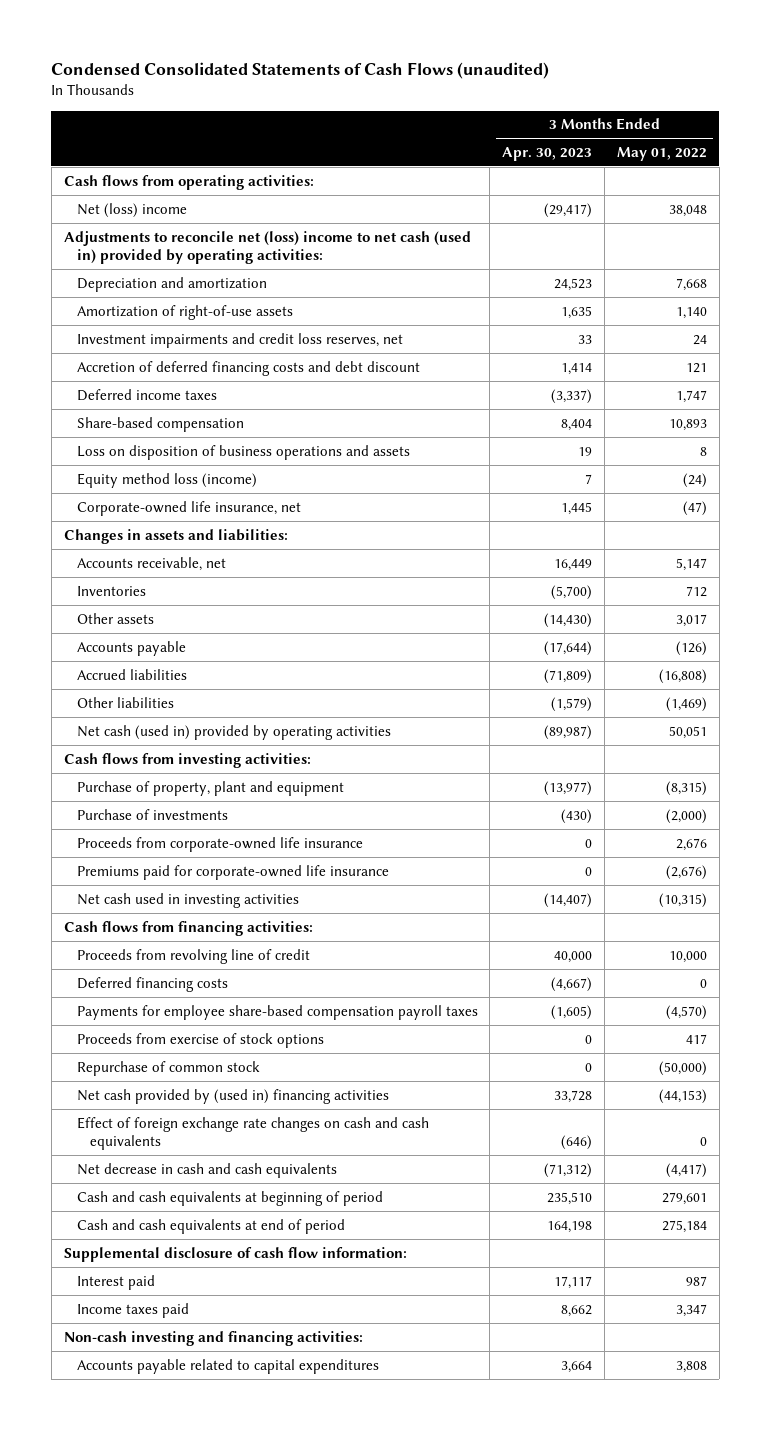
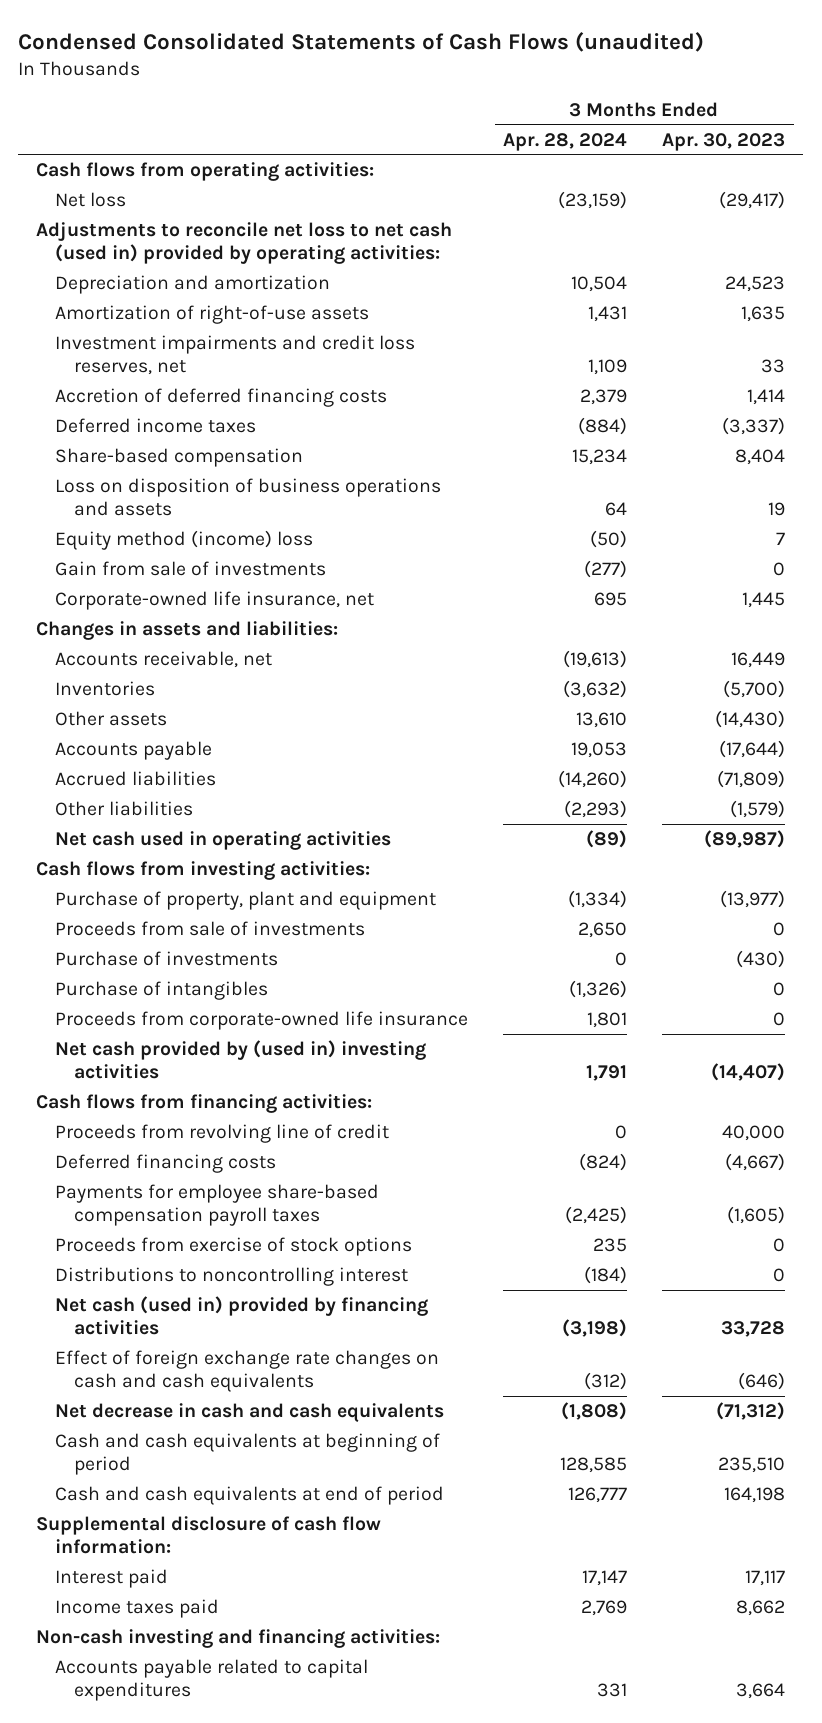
- | 3 Months Ended Apr. 30, 2023 | 3 Months Ended May 01, 2022
+ | 3 Months Ended Apr. 28, 2024 | 3 Months Ended Apr. 30, 2023
- Net (loss) income | (29,417) | 38,048
- Adjustments to reconcile net (loss) income to net cash (used in) provided by operating activities:
+ Net loss | (23,159) | (29,417)
+ Adjustments to reconcile net loss to net cash (used in) provided by operating activities:
- Accretion of deferred financing costs and debt discount | 1,414 | 121
+ Accretion of deferred financing costs | 2,379 | 1,414
- Equity method loss (income) | 7 | (24)
+ Equity method (income) loss | (50) | 7
+ Gain from sale of investments | (277) | 0
- Net cash (used in) provided by operating activities | (89,987) | 50,051
+ Net cash used in operating activities | (89) | (89,987)
+ Proceeds from sale of investments | 2,650 | 0
+ Purchase of intangibles | (1,326) | 0
- Premiums paid for corporate-owned life insurance | 0 | (2,676)
- Net cash used in investing activities | (14,407) | (10,315)
+ Net cash provided by (used in) investing activities | 1,791 | (14,407)
- Repurchase of common stock | 0 | (50,000)
- Net cash provided by (used in) financing activities | 33,728 | (44,153)
+ Distributions to noncontrolling interest | (184) | 0
+ Net cash (used in) provided by financing activities | (3,198) | 33,728

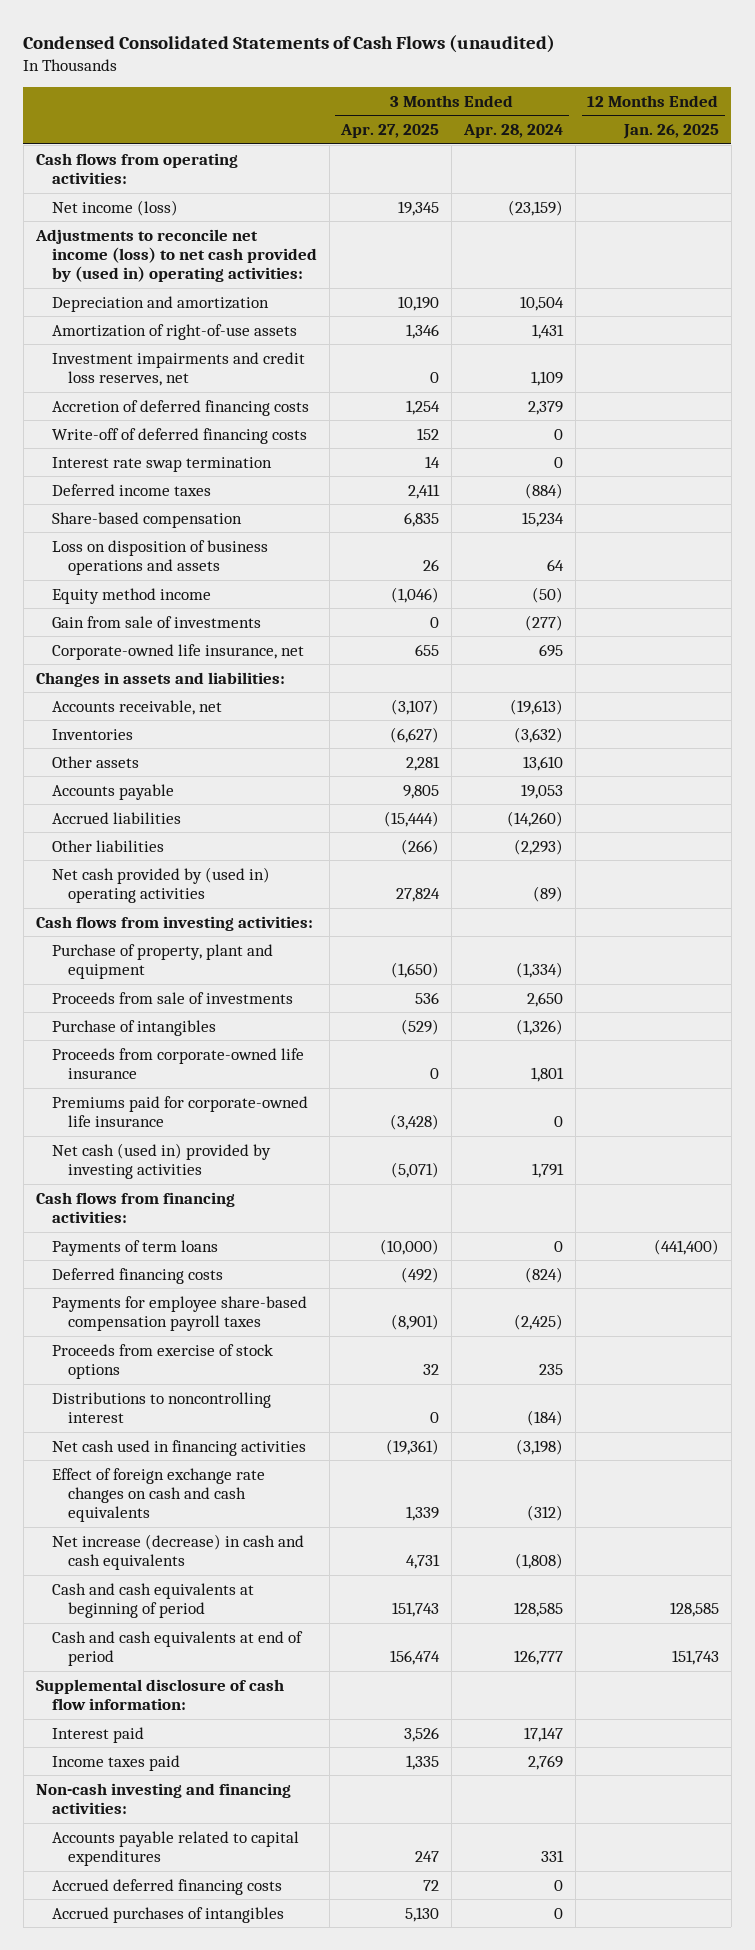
- | 3 Months Ended Apr. 28, 2024 | 3 Months Ended Apr. 30, 2023
+ | 3 Months Ended Apr. 27, 2025 | 3 Months Ended Apr. 28, 2024 | 12 Months Ended Jan. 26, 2025
- Net loss | (23,159) | (29,417)
- Adjustments to reconcile net loss to net cash (used in) provided by operating activities:
+ Net income (loss) | 19,345 | (23,159) |
+ Adjustments to reconcile net income (loss) to net cash provided by (used in) operating activities:
+ Write-off of deferred financing costs | 152 | 0 |
+ Interest rate swap termination | 14 | 0 |
- Equity method (income) loss | (50) | 7
+ Equity method income | (1,046) | (50) |
- Net cash used in operating activities | (89) | (89,987)
+ Net cash provided by (used in) operating activities | 27,824 | (89) |
- Purchase of investments | 0 | (430)
- Net cash provided by (used in) investing activities | 1,791 | (14,407)
+ Premiums paid for corporate-owned life insurance | (3,428) | 0 |
+ Net cash (used in) provided by investing activities | (5,071) | 1,791 |
- Proceeds from revolving line of credit | 0 | 40,000
+ Payments of term loans | (10,000) | 0 | (441,400)
- Net cash (used in) provided by financing activities | (3,198) | 33,728
+ Net cash used in financing activities | (19,361) | (3,198) |
- Net decrease in cash and cash equivalents | (1,808) | (71,312)
+ Net increase (decrease) in cash and cash equivalents | 4,731 | (1,808) |
+ Accrued deferred financing costs | 72 | 0 |
+ Accrued purchases of intangibles | 5,130 | 0 |

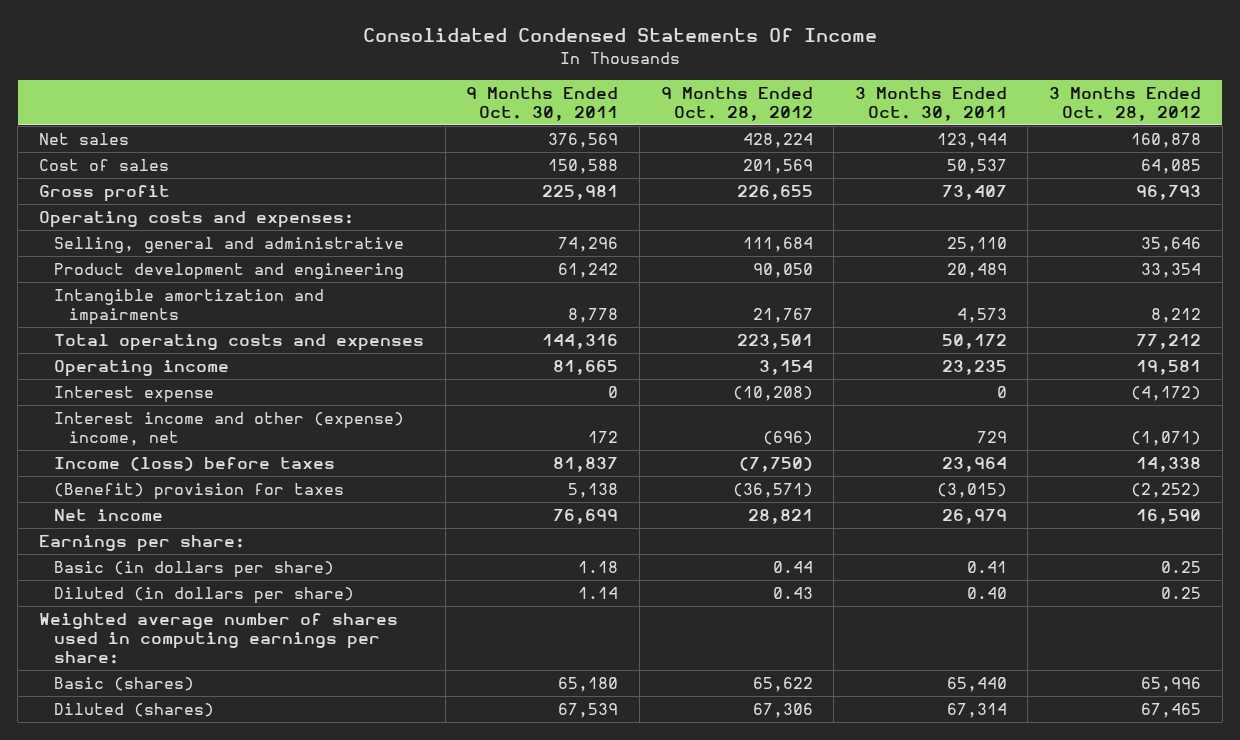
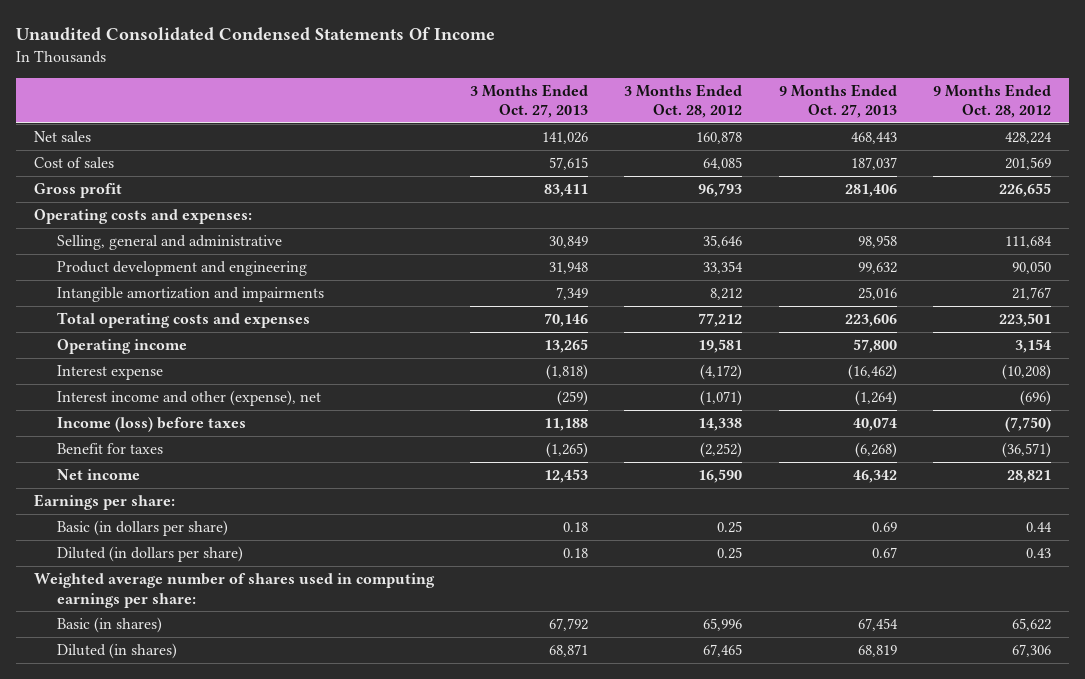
- Consolidated Condensed Statements Of Income
+ Unaudited Consolidated Condensed Statements Of Income
- | 9 Months Ended Oct. 30, 2011 | 9 Months Ended Oct. 28, 2012 | 3 Months Ended Oct. 30, 2011 | 3 Months Ended Oct. 28, 2012
+ | 3 Months Ended Oct. 27, 2013 | 3 Months Ended Oct. 28, 2012 | 9 Months Ended Oct. 27, 2013 | 9 Months Ended Oct. 28, 2012
- Interest income and other (expense) income, net | 172 | (696) | 729 | (1,071)
+ Interest income and other (expense), net | (259) | (1,071) | (1,264) | (696)
- (Benefit) provision for taxes | 5,138 | (36,571) | (3,015) | (2,252)
+ Benefit for taxes | (1,265) | (2,252) | (6,268) | (36,571)
- Basic (shares) | 65,180 | 65,622 | 65,440 | 65,996
- Diluted (shares) | 67,539 | 67,306 | 67,314 | 67,465
+ Basic (in shares) | 67,792 | 65,996 | 67,454 | 65,622
+ Diluted (in shares) | 68,871 | 67,465 | 68,819 | 67,306

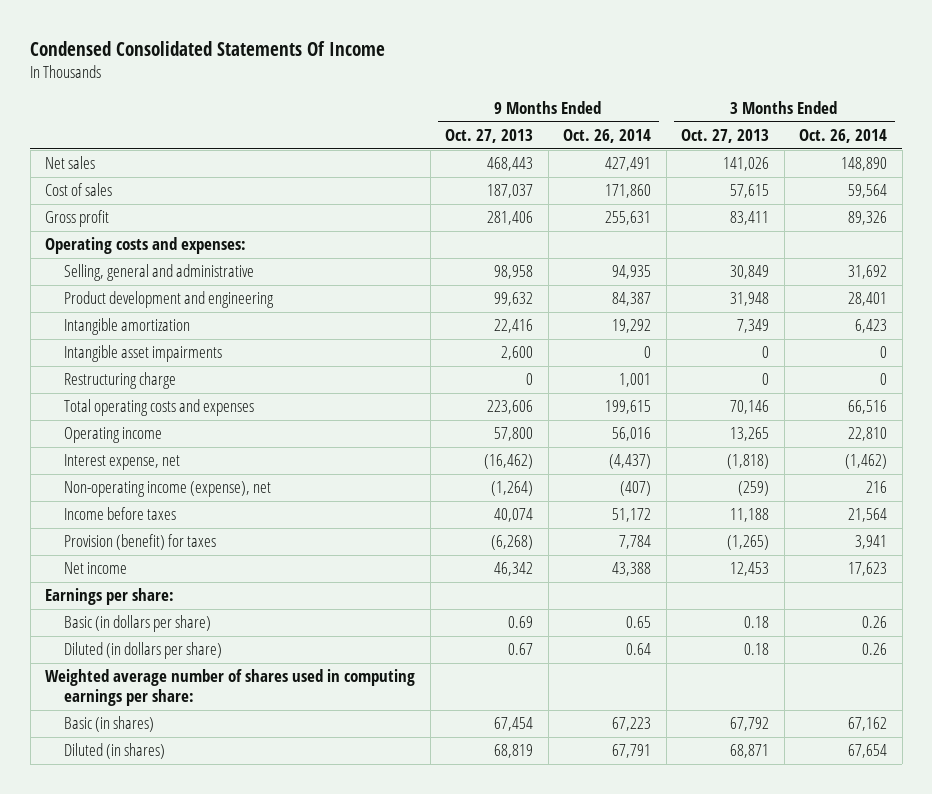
- Unaudited Consolidated Condensed Statements Of Income
+ Condensed Consolidated Statements Of Income
- | 3 Months Ended Oct. 27, 2013 | 3 Months Ended Oct. 28, 2012 | 9 Months Ended Oct. 27, 2013 | 9 Months Ended Oct. 28, 2012
+ | 9 Months Ended Oct. 27, 2013 | 9 Months Ended Oct. 26, 2014 | 3 Months Ended Oct. 27, 2013 | 3 Months Ended Oct. 26, 2014
- Intangible amortization and impairments | 7,349 | 8,212 | 25,016 | 21,767
+ Intangible amortization | 22,416 | 19,292 | 7,349 | 6,423
+ Intangible asset impairments | 2,600 | 0 | 0 | 0
+ Restructuring charge | 0 | 1,001 | 0 | 0
- Interest expense | (1,818) | (4,172) | (16,462) | (10,208)
- Interest income and other (expense), net | (259) | (1,071) | (1,264) | (696)
- Income (loss) before taxes | 11,188 | 14,338 | 40,074 | (7,750)
- Benefit for taxes | (1,265) | (2,252) | (6,268) | (36,571)
+ Interest expense, net | (16,462) | (4,437) | (1,818) | (1,462)
+ Non-operating income (expense), net | (1,264) | (407) | (259) | 216
+ Income before taxes | 40,074 | 51,172 | 11,188 | 21,564
+ Provision (benefit) for taxes | (6,268) | 7,784 | (1,265) | 3,941

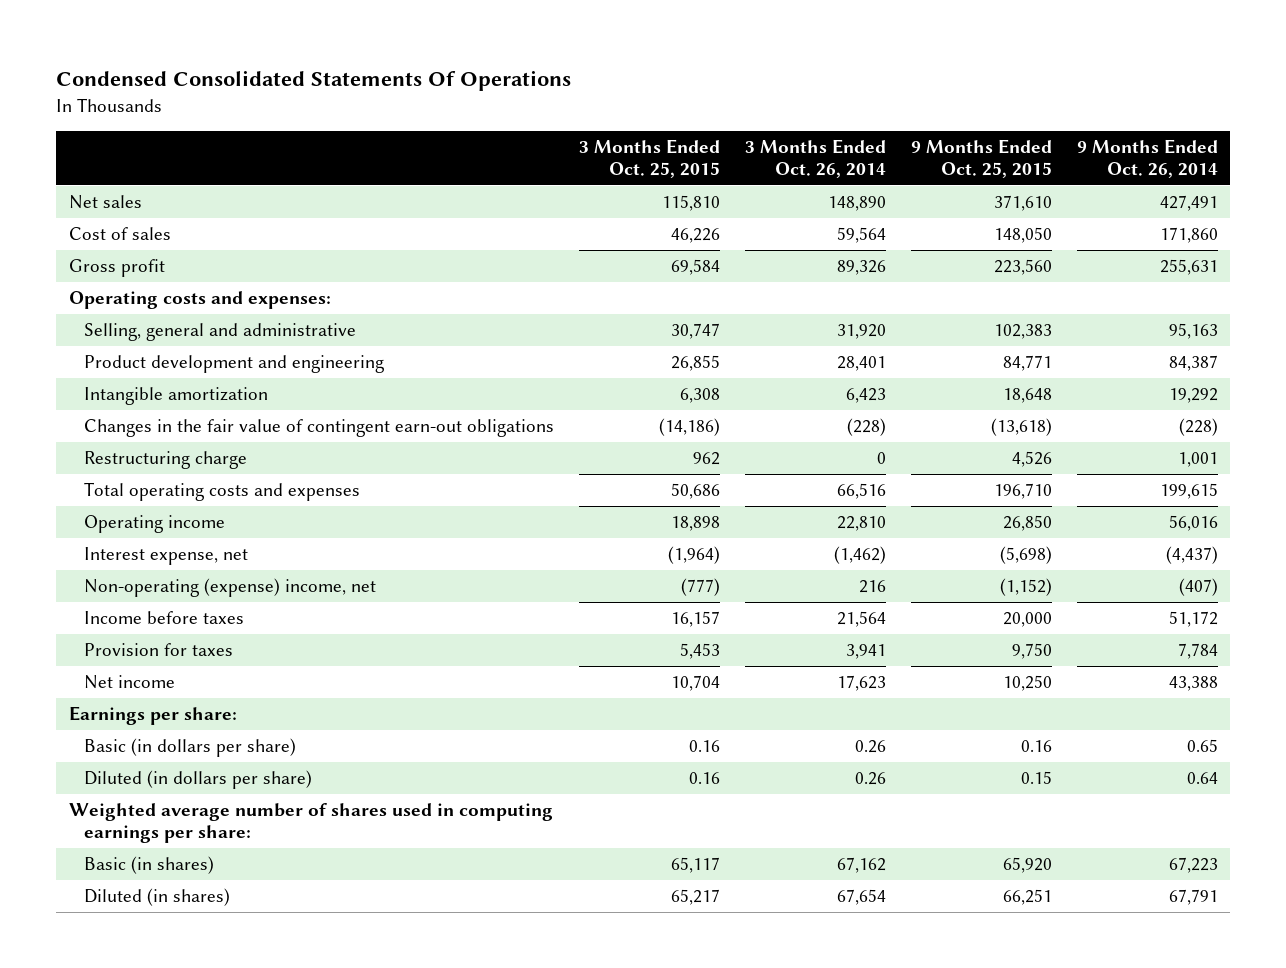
- Condensed Consolidated Statements Of Income
+ Condensed Consolidated Statements Of Operations
- | 9 Months Ended Oct. 27, 2013 | 9 Months Ended Oct. 26, 2014 | 3 Months Ended Oct. 27, 2013 | 3 Months Ended Oct. 26, 2014
+ | 3 Months Ended Oct. 25, 2015 | 3 Months Ended Oct. 26, 2014 | 9 Months Ended Oct. 25, 2015 | 9 Months Ended Oct. 26, 2014
- Selling, general and administrative | 98,958 | 94,935 | 30,849 | 31,692
+ Selling, general and administrative | 30,747 | 31,920 | 102,383 | 95,163
- Intangible asset impairments | 2,600 | 0 | 0 | 0
+ Changes in the fair value of contingent earn-out obligations | (14,186) | (228) | (13,618) | (228)
- Non-operating income (expense), net | (1,264) | (407) | (259) | 216
+ Non-operating (expense) income, net | (777) | 216 | (1,152) | (407)
- Provision (benefit) for taxes | (6,268) | 7,784 | (1,265) | 3,941
+ Provision for taxes | 5,453 | 3,941 | 9,750 | 7,784

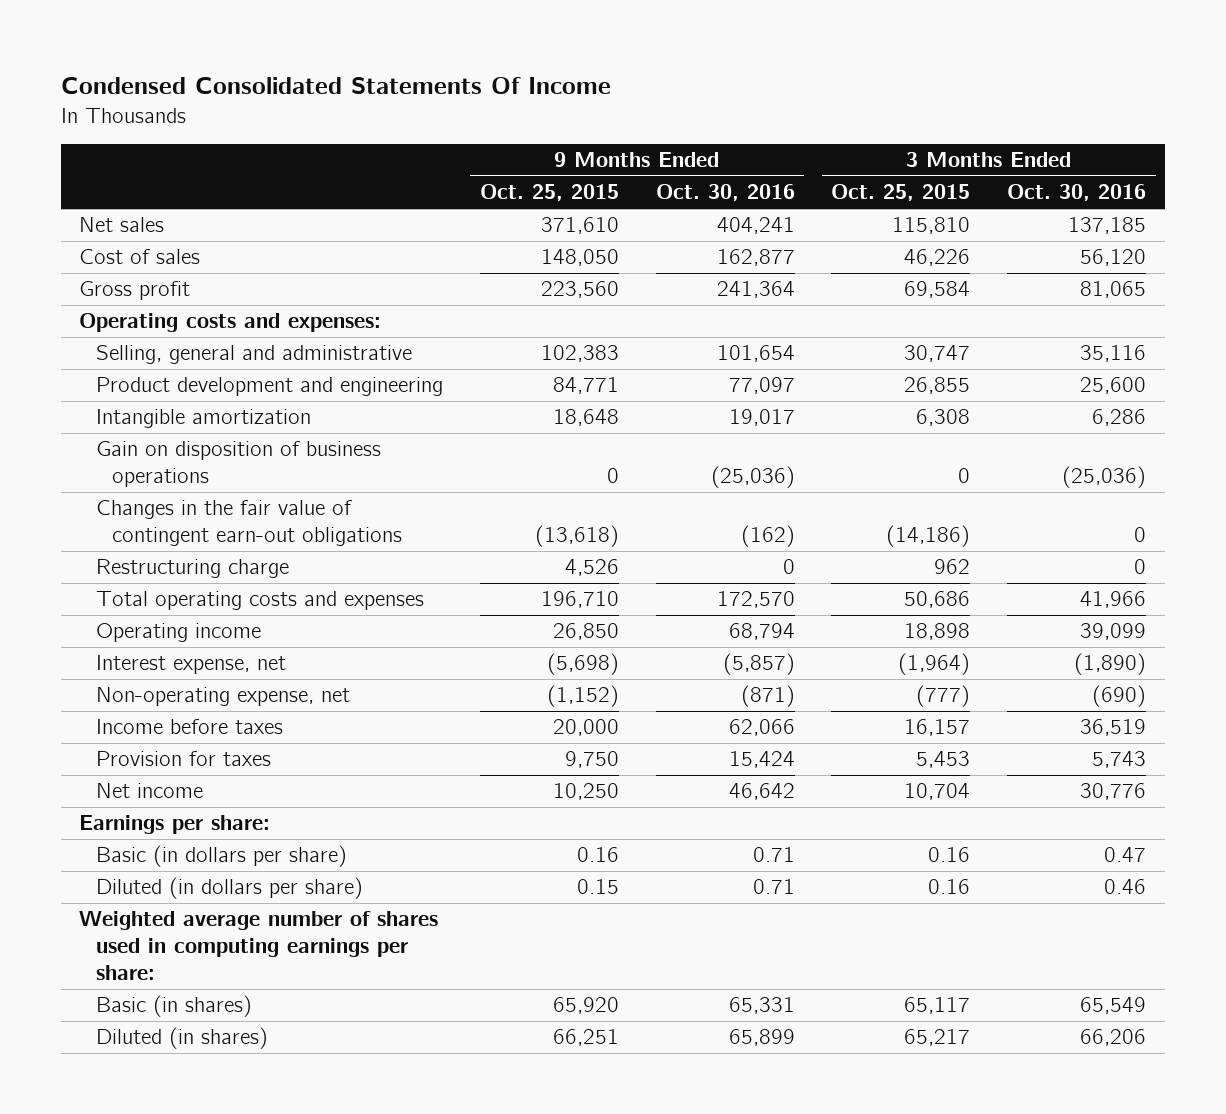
- Condensed Consolidated Statements Of Operations
+ Condensed Consolidated Statements Of Income
- | 3 Months Ended Oct. 25, 2015 | 3 Months Ended Oct. 26, 2014 | 9 Months Ended Oct. 25, 2015 | 9 Months Ended Oct. 26, 2014
+ | 9 Months Ended Oct. 25, 2015 | 9 Months Ended Oct. 30, 2016 | 3 Months Ended Oct. 25, 2015 | 3 Months Ended Oct. 30, 2016
+ Gain on disposition of business operations | 0 | (25,036) | 0 | (25,036)
- Non-operating (expense) income, net | (777) | 216 | (1,152) | (407)
+ Non-operating expense, net | (1,152) | (871) | (777) | (690)

